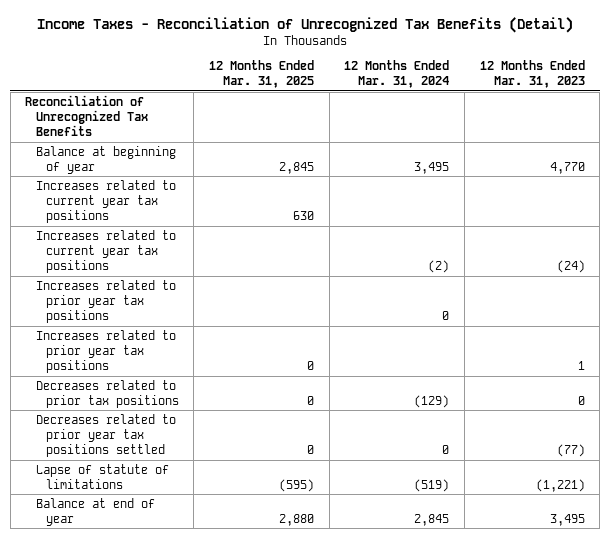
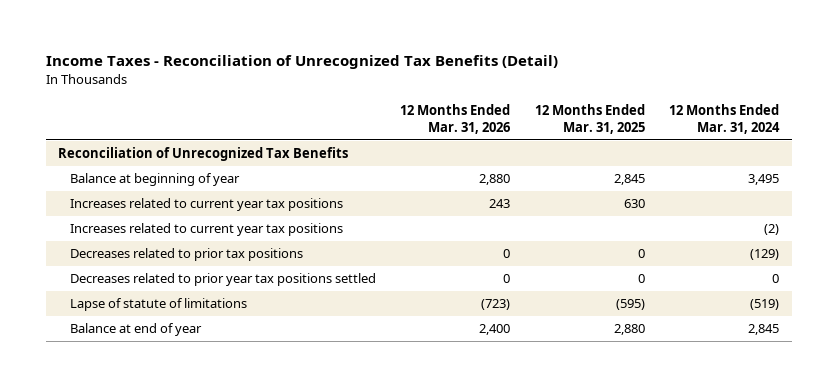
- | 12 Months Ended Mar. 31, 2025 | 12 Months Ended Mar. 31, 2024 | 12 Months Ended Mar. 31, 2023
+ | 12 Months Ended Mar. 31, 2026 | 12 Months Ended Mar. 31, 2025 | 12 Months Ended Mar. 31, 2024
- Increases related to prior year tax positions | | 0 |
- Increases related to prior year tax positions | 0 | | 1

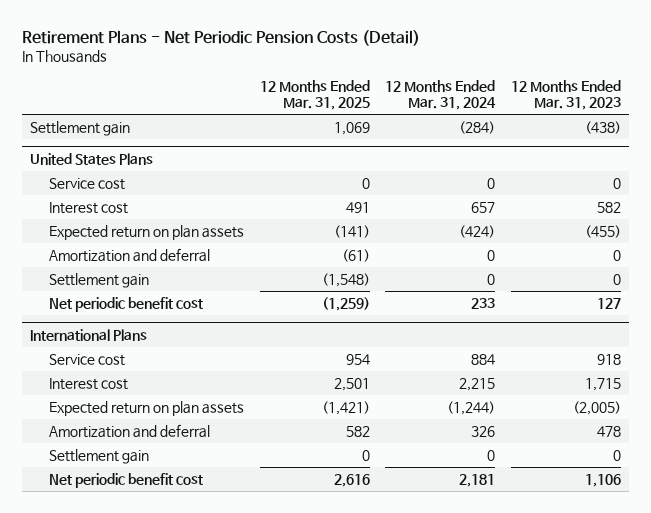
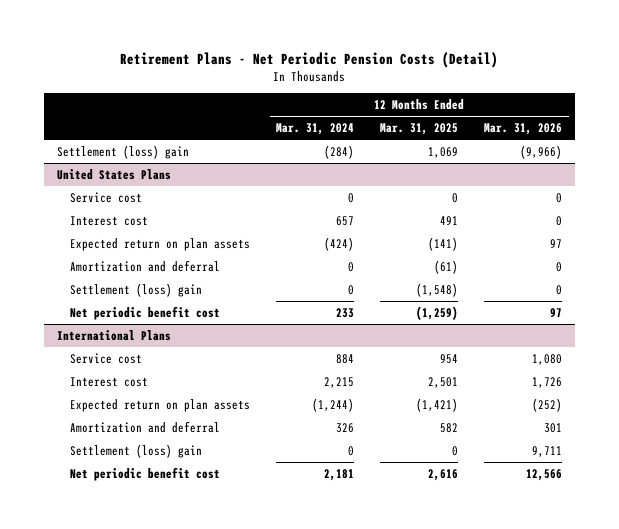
- | 12 Months Ended Mar. 31, 2025 | 12 Months Ended Mar. 31, 2024 | 12 Months Ended Mar. 31, 2023
+ | 12 Months Ended Mar. 31, 2024 | 12 Months Ended Mar. 31, 2025 | 12 Months Ended Mar. 31, 2026
- Settlement gain | 1,069 | (284) | (438)
+ Settlement (loss) gain | (284) | 1,069 | (9,966)
@ United States Plans
- Settlement gain | (1,548) | 0 | 0
+ Settlement (loss) gain | 0 | (1,548) | 0
@ International Plans
- Settlement gain | 0 | 0 | 0
+ Settlement (loss) gain | 0 | 0 | 9,711

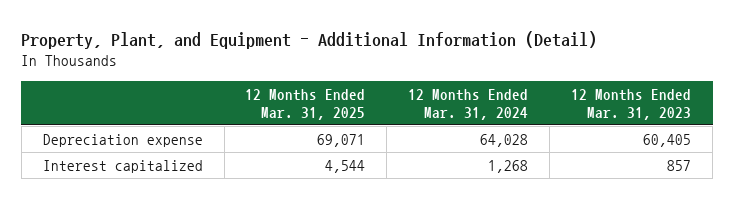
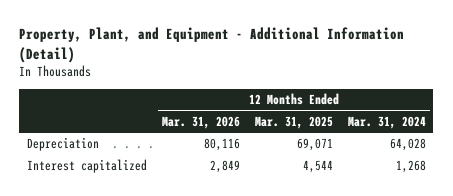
- | 12 Months Ended Mar. 31, 2025 | 12 Months Ended Mar. 31, 2024 | 12 Months Ended Mar. 31, 2023
+ | 12 Months Ended Mar. 31, 2026 | 12 Months Ended Mar. 31, 2025 | 12 Months Ended Mar. 31, 2024
- Depreciation expense | 69,071 | 64,028 | 60,405
+ Depreciation | 80,116 | 69,071 | 64,028

